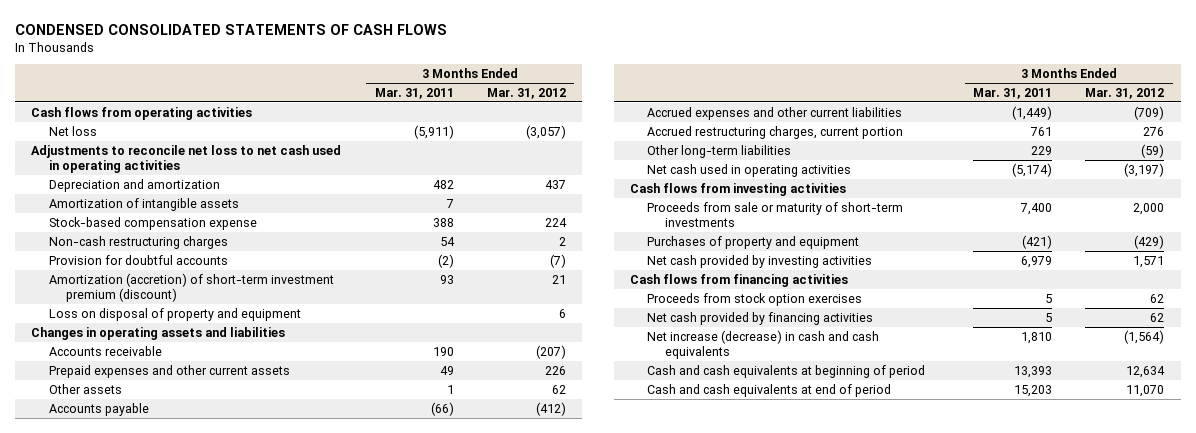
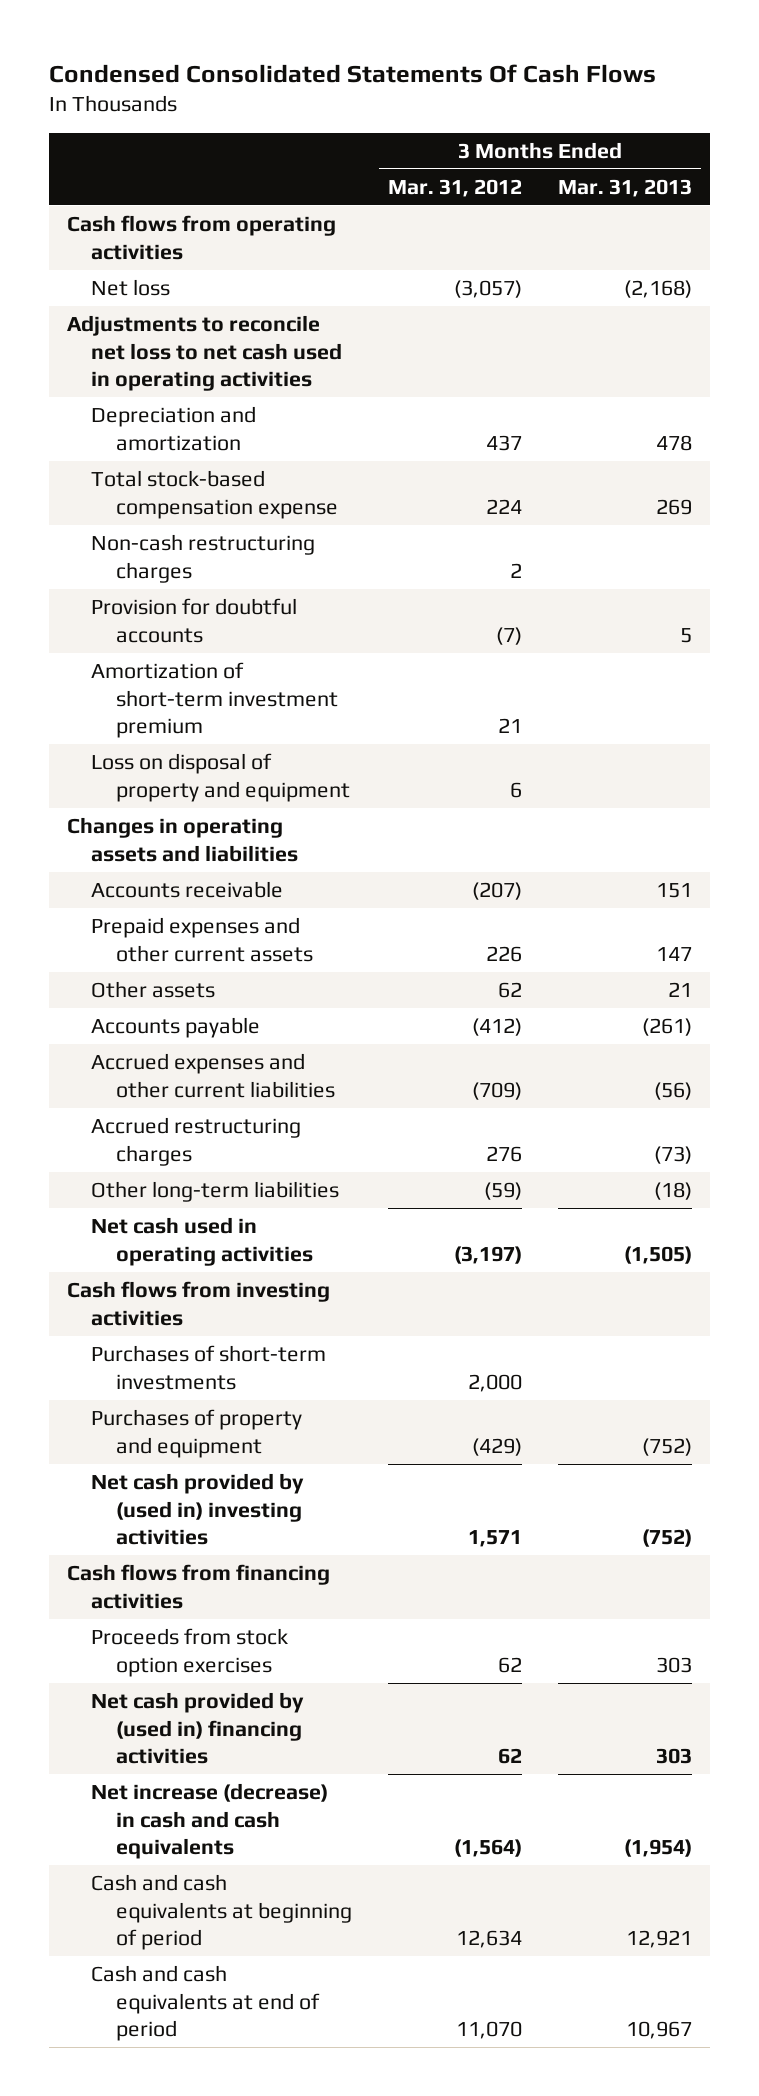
- CONDENSED CONSOLIDATED STATEMENTS OF CASH FLOWS
+ Condensed Consolidated Statements Of Cash Flows
- | 3 Months Ended Mar. 31, 2011 | 3 Months Ended Mar. 31, 2012
+ | 3 Months Ended Mar. 31, 2012 | 3 Months Ended Mar. 31, 2013
- Amortization of intangible assets | 7 |
- Stock-based compensation expense | 388 | 224
+ Total stock-based compensation expense | 224 | 269
- Amortization (accretion) of short-term investment premium (discount) | 93 | 21
+ Amortization of short-term investment premium | 21 |
- Accrued restructuring charges, current portion | 761 | 276
+ Accrued restructuring charges | 276 | (73)
- Proceeds from sale or maturity of short-term investments | 7,400 | 2,000
+ Purchases of short-term investments | 2,000 |
- Net cash provided by investing activities | 6,979 | 1,571
+ Net cash provided by (used in) investing activities | 1,571 | (752)
- Net cash provided by financing activities | 5 | 62
+ Net cash provided by (used in) financing activities | 62 | 303

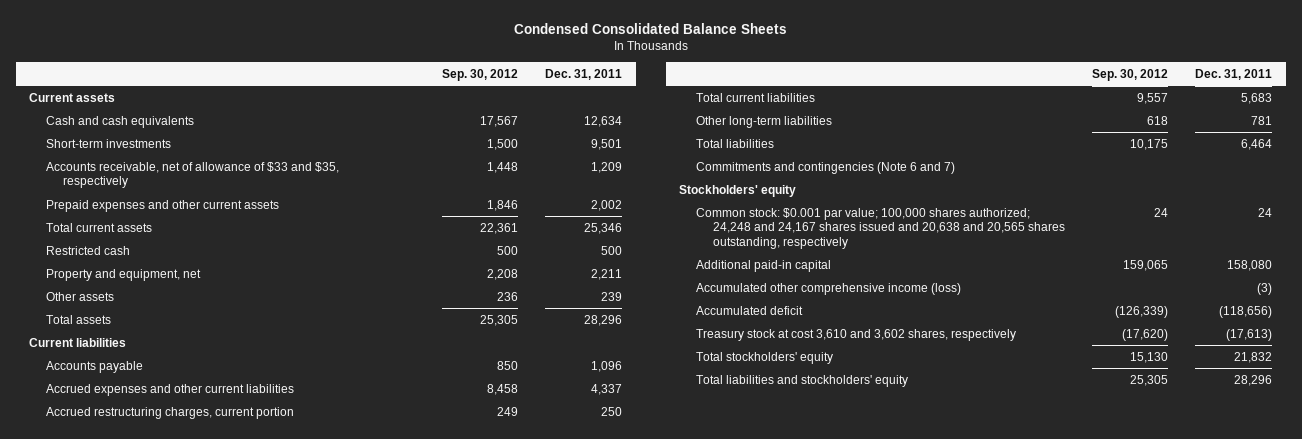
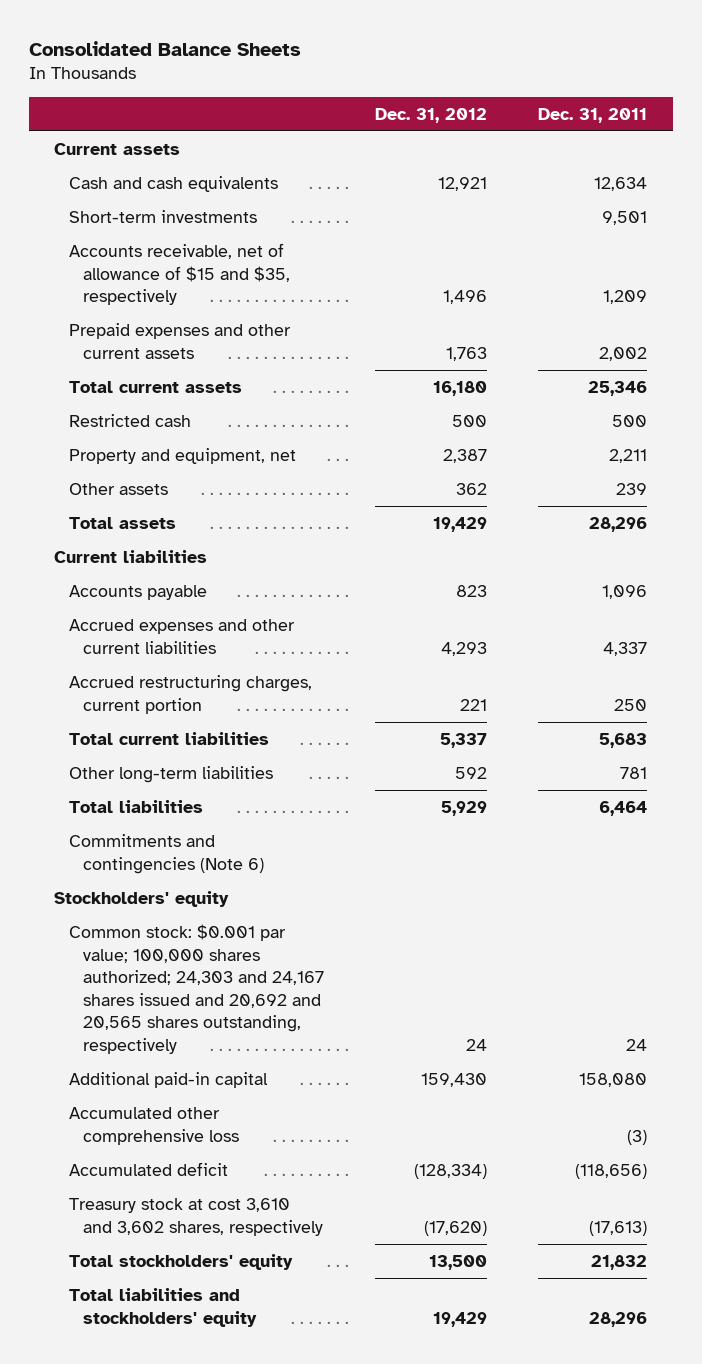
- Condensed Consolidated Balance Sheets
+ Consolidated Balance Sheets
- | Sep. 30, 2012 | Dec. 31, 2011
+ | Dec. 31, 2012 | Dec. 31, 2011
- Accounts receivable, net of allowance of $33 and $35, respectively | 1,448 | 1,209
+ Accounts receivable, net of allowance of $15 and $35, respectively | 1,496 | 1,209
- Commitments and contingencies (Note 6 and 7)
+ Commitments and contingencies (Note 6)
- Common stock: $0.001 par value; 100,000 shares authorized; 24,248 and 24,167 shares issued and 20,638 and 20,565 shares outstanding, respectively | 24 | 24
+ Common stock: $0.001 par value; 100,000 shares authorized; 24,303 and 24,167 shares issued and 20,692 and 20,565 shares outstanding, respectively | 24 | 24
- Accumulated other comprehensive income (loss) | | (3)
+ Accumulated other comprehensive loss | | (3)

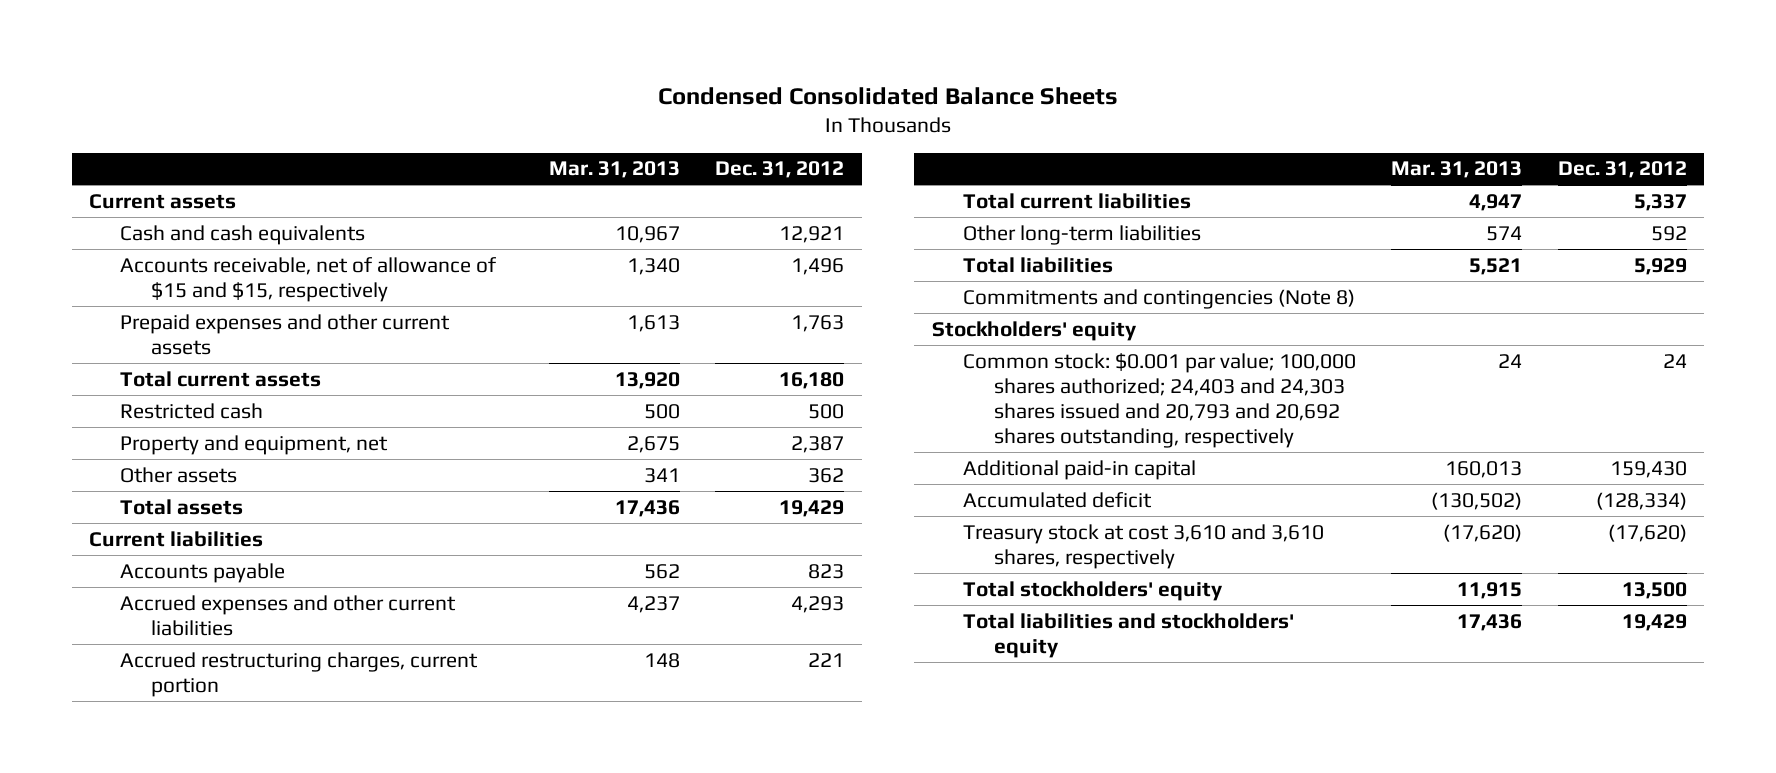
- Consolidated Balance Sheets
+ Condensed Consolidated Balance Sheets
- | Dec. 31, 2012 | Dec. 31, 2011
+ | Mar. 31, 2013 | Dec. 31, 2012
- Short-term investments | | 9,501
- Accounts receivable, net of allowance of $15 and $35, respectively | 1,496 | 1,209
+ Accounts receivable, net of allowance of $15 and $15, respectively | 1,340 | 1,496
- Commitments and contingencies (Note 6)
+ Commitments and contingencies (Note 8)
- Common stock: $0.001 par value; 100,000 shares authorized; 24,303 and 24,167 shares issued and 20,692 and 20,565 shares outstanding, respectively | 24 | 24
+ Common stock: $0.001 par value; 100,000 shares authorized; 24,403 and 24,303 shares issued and 20,793 and 20,692 shares outstanding, respectively | 24 | 24
- Accumulated other comprehensive loss | | (3)
- Treasury stock at cost 3,610 and 3,602 shares, respectively | (17,620) | (17,613)
+ Treasury stock at cost 3,610 and 3,610 shares, respectively | (17,620) | (17,620)

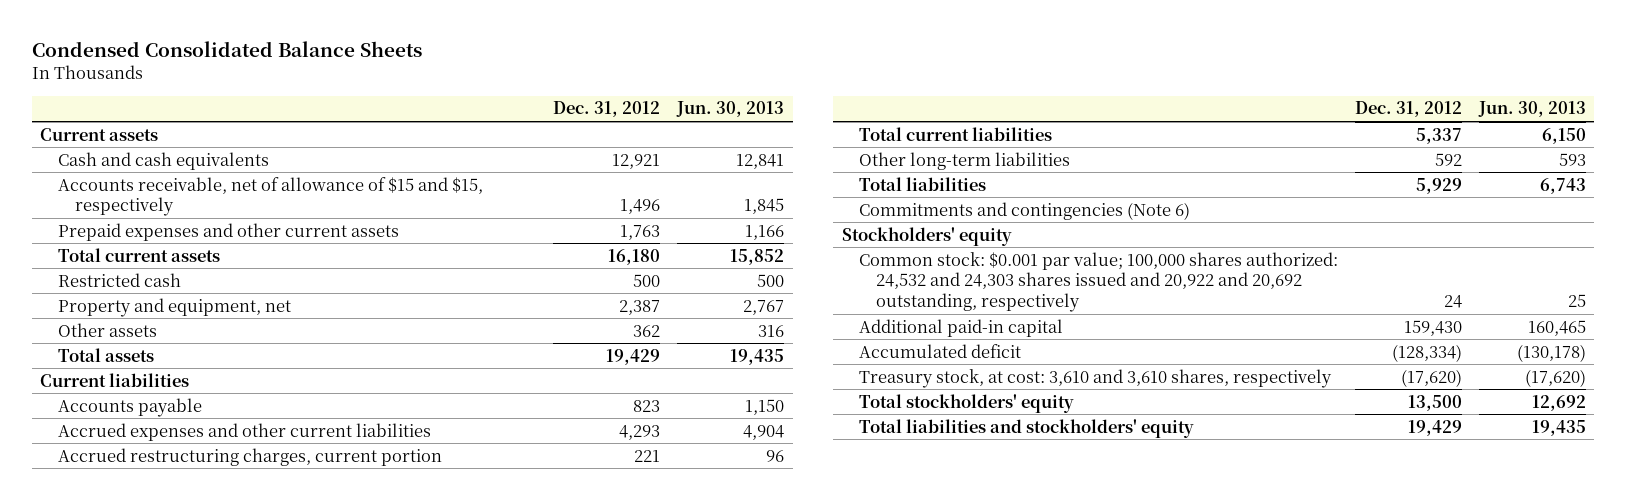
- | Mar. 31, 2013 | Dec. 31, 2012
+ | Dec. 31, 2012 | Jun. 30, 2013
- Commitments and contingencies (Note 8)
+ Commitments and contingencies (Note 6)
- Common stock: $0.001 par value; 100,000 shares authorized; 24,403 and 24,303 shares issued and 20,793 and 20,692 shares outstanding, respectively | 24 | 24
+ Common stock: $0.001 par value; 100,000 shares authorized: 24,532 and 24,303 shares issued and 20,922 and 20,692 outstanding, respectively | 24 | 25
- Treasury stock at cost 3,610 and 3,610 shares, respectively | (17,620) | (17,620)
+ Treasury stock, at cost: 3,610 and 3,610 shares, respectively | (17,620) | (17,620)

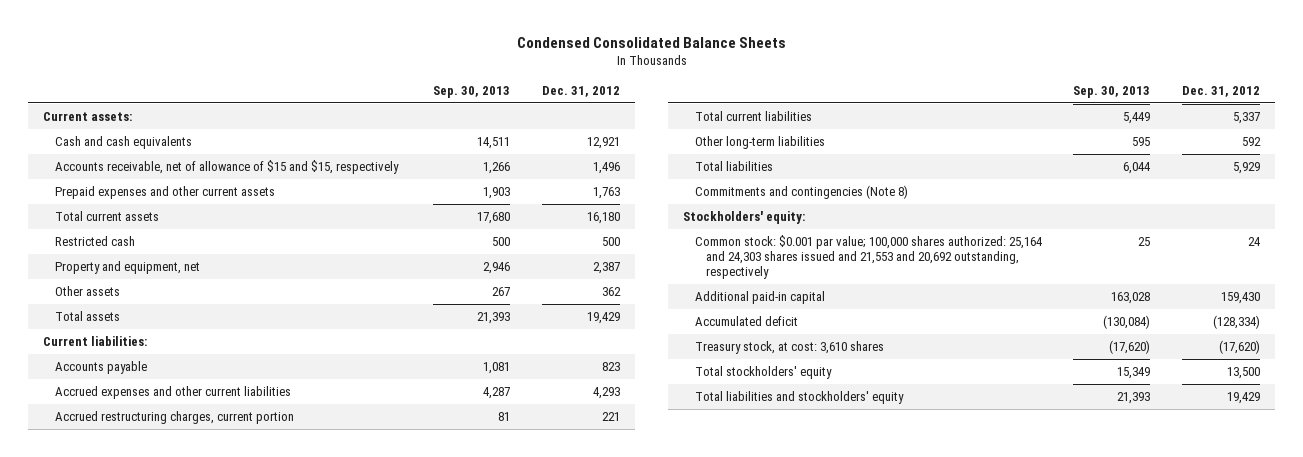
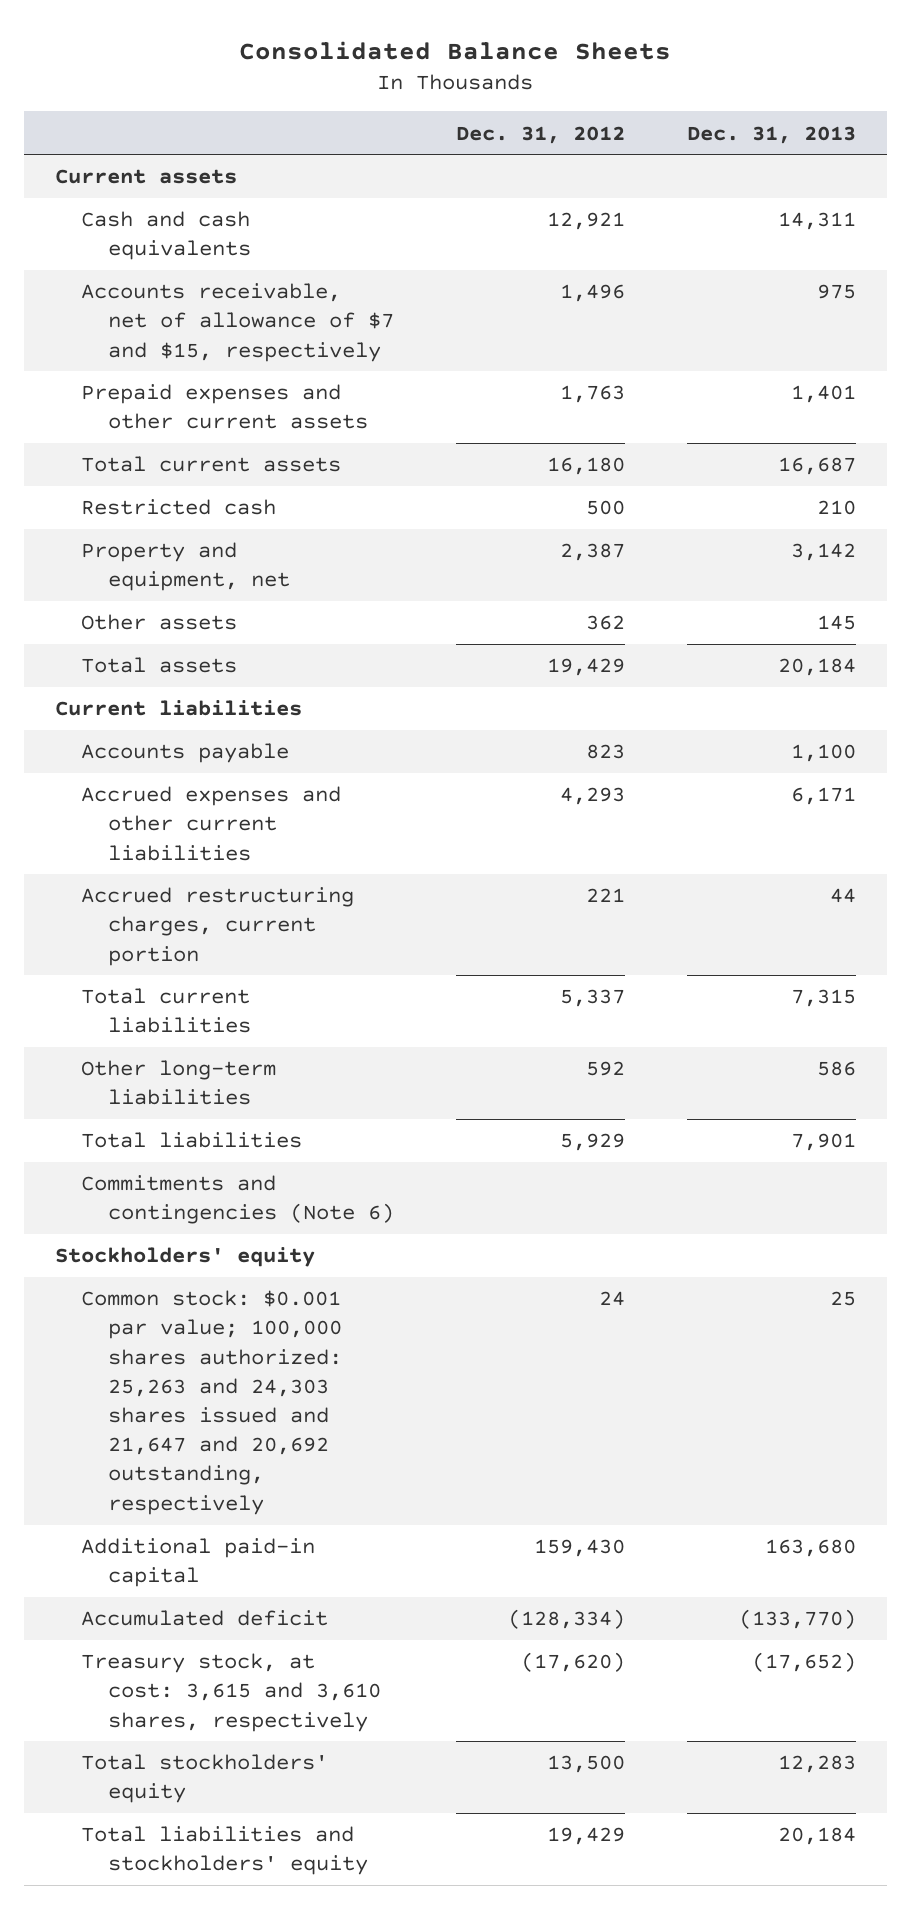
- Condensed Consolidated Balance Sheets
+ Consolidated Balance Sheets
- | Sep. 30, 2013 | Dec. 31, 2012
+ | Dec. 31, 2012 | Dec. 31, 2013
- Current assets:
+ Current assets
- Accounts receivable, net of allowance of $15 and $15, respectively | 1,266 | 1,496
+ Accounts receivable, net of allowance of $7 and $15, respectively | 1,496 | 975
- Current liabilities:
+ Current liabilities
- Commitments and contingencies (Note 8)
- Stockholders' equity:
- Common stock: $0.001 par value; 100,000 shares authorized: 25,164 and 24,303 shares issued and 21,553 and 20,692 outstanding, respectively | 25 | 24
+ Commitments and contingencies (Note 6)
+ Stockholders' equity
+ Common stock: $0.001 par value; 100,000 shares authorized: 25,263 and 24,303 shares issued and 21,647 and 20,692 outstanding, respectively | 24 | 25
- Treasury stock, at cost: 3,610 shares | (17,620) | (17,620)
+ Treasury stock, at cost: 3,615 and 3,610 shares, respectively | (17,620) | (17,652)

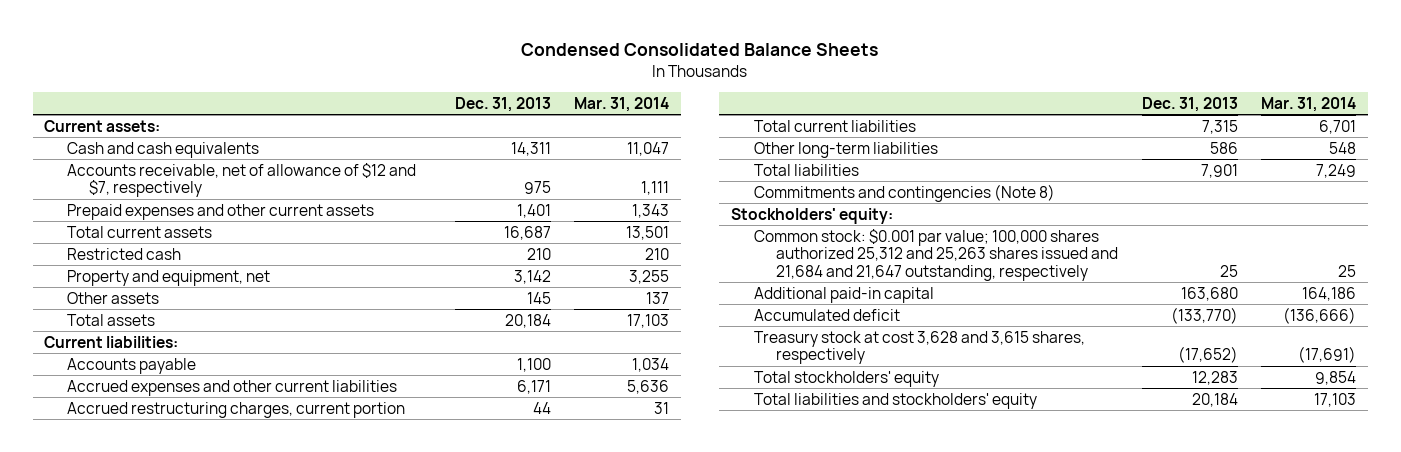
- Consolidated Balance Sheets
+ Condensed Consolidated Balance Sheets
- | Dec. 31, 2012 | Dec. 31, 2013
+ | Dec. 31, 2013 | Mar. 31, 2014
- Current assets
+ Current assets:
- Accounts receivable, net of allowance of $7 and $15, respectively | 1,496 | 975
+ Accounts receivable, net of allowance of $12 and $7, respectively | 975 | 1,111
- Current liabilities
+ Current liabilities:
- Commitments and contingencies (Note 6)
- Stockholders' equity
- Common stock: $0.001 par value; 100,000 shares authorized: 25,263 and 24,303 shares issued and 21,647 and 20,692 outstanding, respectively | 24 | 25
+ Commitments and contingencies (Note 8)
+ Stockholders' equity:
+ Common stock: $0.001 par value; 100,000 shares authorized 25,312 and 25,263 shares issued and 21,684 and 21,647 outstanding, respectively | 25 | 25
- Treasury stock, at cost: 3,615 and 3,610 shares, respectively | (17,620) | (17,652)
+ Treasury stock at cost 3,628 and 3,615 shares, respectively | (17,652) | (17,691)

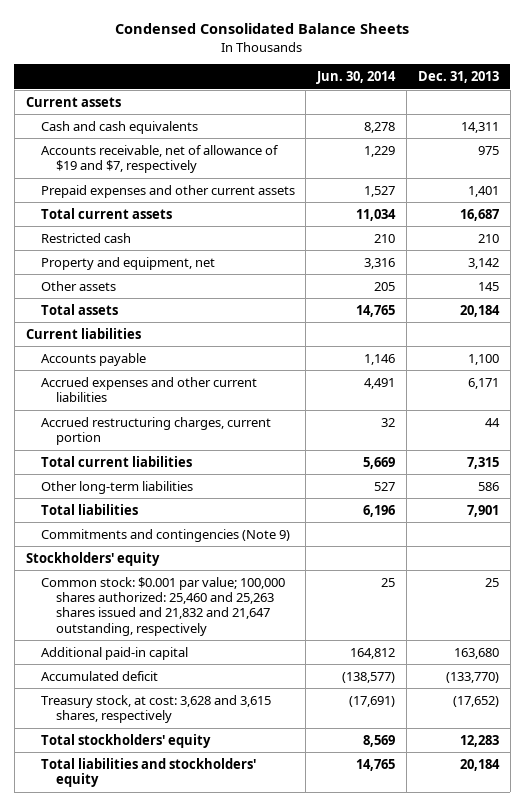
- | Dec. 31, 2013 | Mar. 31, 2014
+ | Jun. 30, 2014 | Dec. 31, 2013
- Current assets:
+ Current assets
- Accounts receivable, net of allowance of $12 and $7, respectively | 975 | 1,111
+ Accounts receivable, net of allowance of $19 and $7, respectively | 1,229 | 975
- Current liabilities:
+ Current liabilities
- Commitments and contingencies (Note 8)
- Stockholders' equity:
- Common stock: $0.001 par value; 100,000 shares authorized 25,312 and 25,263 shares issued and 21,684 and 21,647 outstanding, respectively | 25 | 25
+ Commitments and contingencies (Note 9)
+ Stockholders' equity
+ Common stock: $0.001 par value; 100,000 shares authorized: 25,460 and 25,263 shares issued and 21,832 and 21,647 outstanding, respectively | 25 | 25
- Treasury stock at cost 3,628 and 3,615 shares, respectively | (17,652) | (17,691)
+ Treasury stock, at cost: 3,628 and 3,615 shares, respectively | (17,691) | (17,652)

